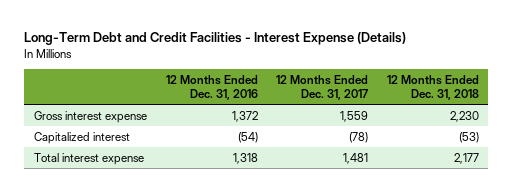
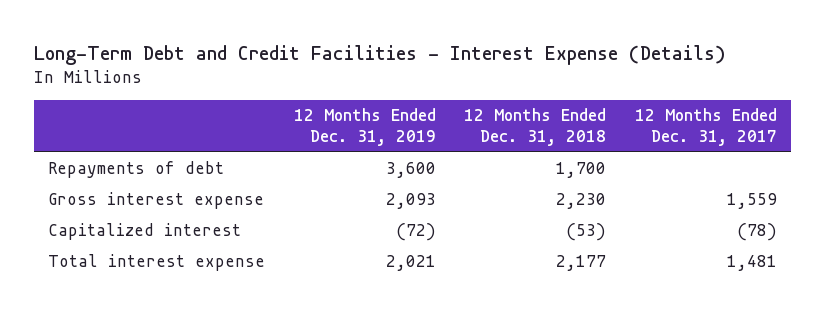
- | 12 Months Ended Dec. 31, 2016 | 12 Months Ended Dec. 31, 2017 | 12 Months Ended Dec. 31, 2018
+ | 12 Months Ended Dec. 31, 2019 | 12 Months Ended Dec. 31, 2018 | 12 Months Ended Dec. 31, 2017
+ Repayments of debt | 3,600 | 1,700 |

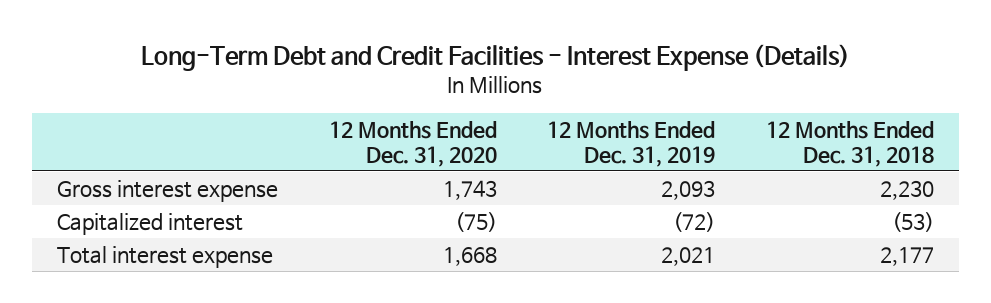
- | 12 Months Ended Dec. 31, 2019 | 12 Months Ended Dec. 31, 2018 | 12 Months Ended Dec. 31, 2017
+ | 12 Months Ended Dec. 31, 2020 | 12 Months Ended Dec. 31, 2019 | 12 Months Ended Dec. 31, 2018
- Repayments of debt | 3,600 | 1,700 |

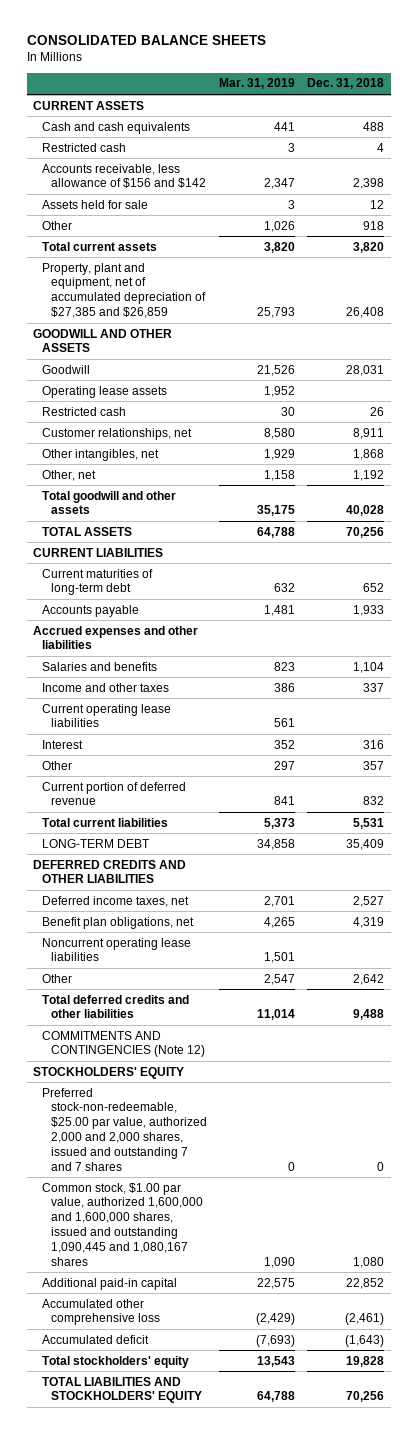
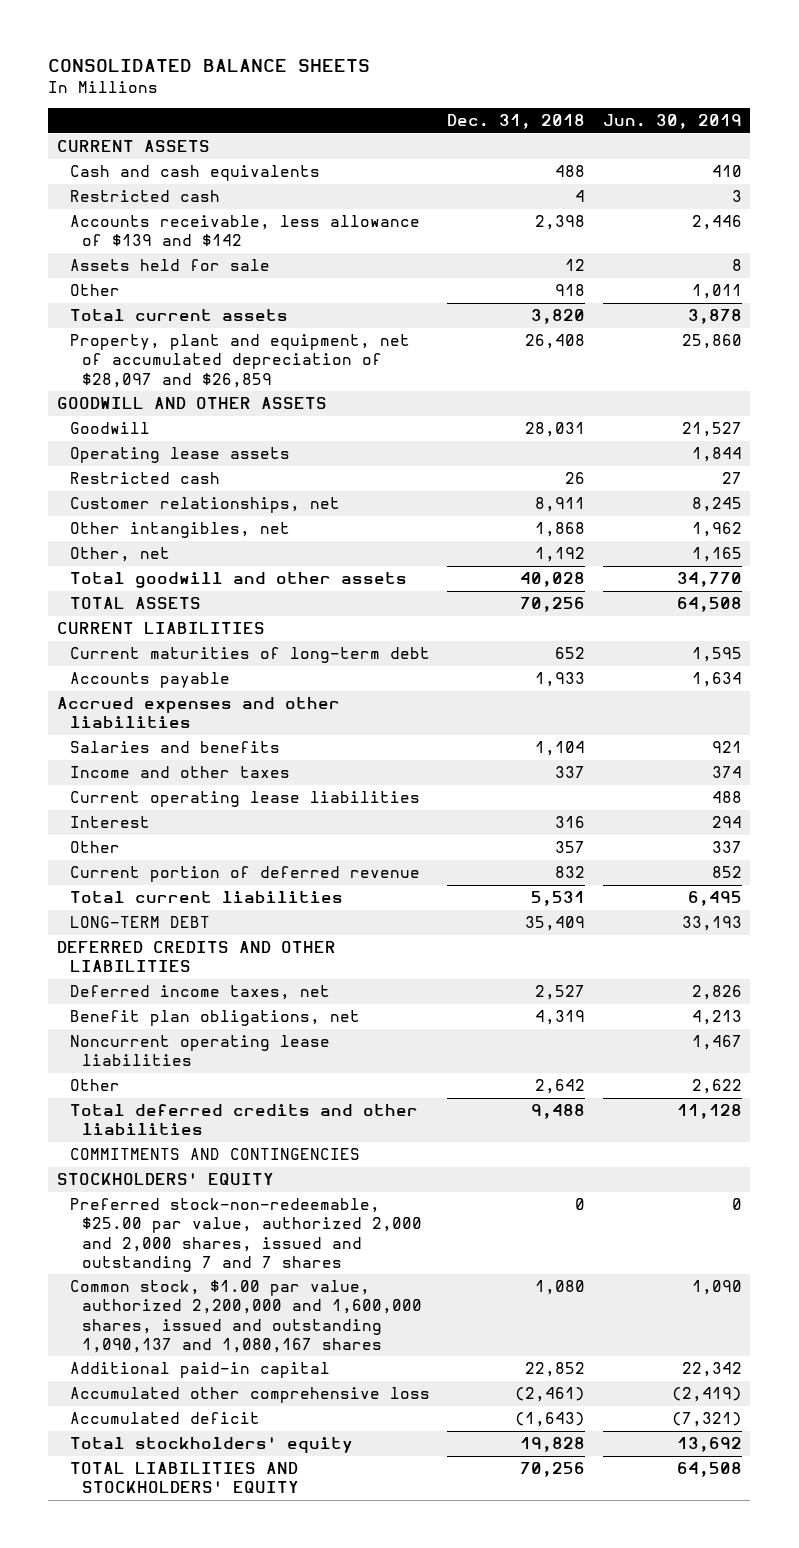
- | Mar. 31, 2019 | Dec. 31, 2018
+ | Dec. 31, 2018 | Jun. 30, 2019
- Accounts receivable, less allowance of $156 and $142 | 2,347 | 2,398
+ Accounts receivable, less allowance of $139 and $142 | 2,398 | 2,446
- Property, plant and equipment, net of accumulated depreciation of $27,385 and $26,859 | 25,793 | 26,408
+ Property, plant and equipment, net of accumulated depreciation of $28,097 and $26,859 | 26,408 | 25,860
- COMMITMENTS AND CONTINGENCIES (Note 12)
+ COMMITMENTS AND CONTINGENCIES
- Common stock, $1.00 par value, authorized 1,600,000 and 1,600,000 shares, issued and outstanding 1,090,445 and 1,080,167 shares | 1,090 | 1,080
+ Common stock, $1.00 par value, authorized 2,200,000 and 1,600,000 shares, issued and outstanding 1,090,137 and 1,080,167 shares | 1,080 | 1,090

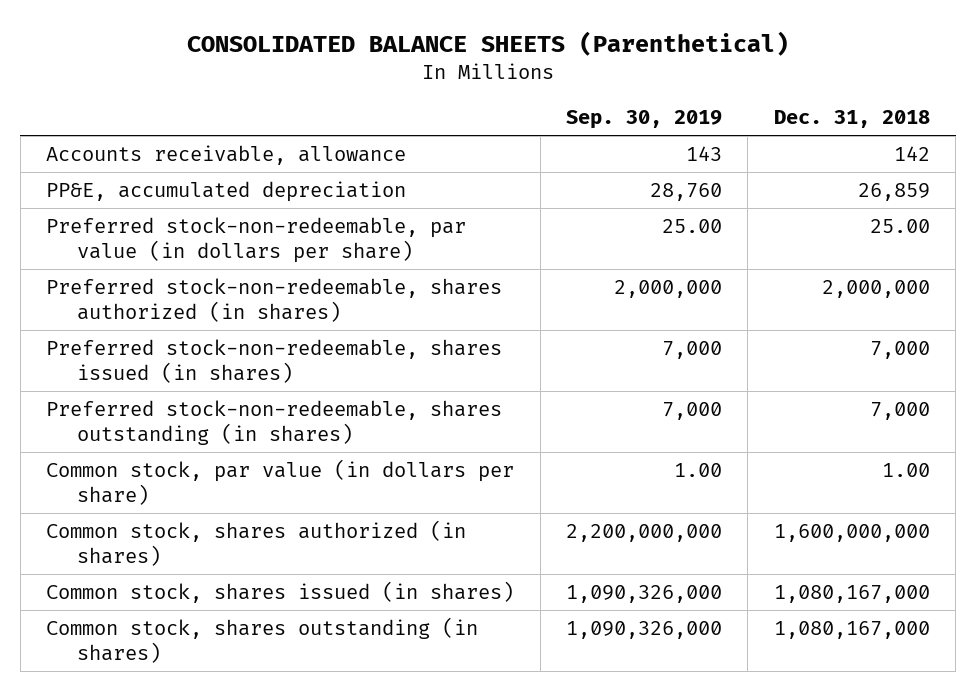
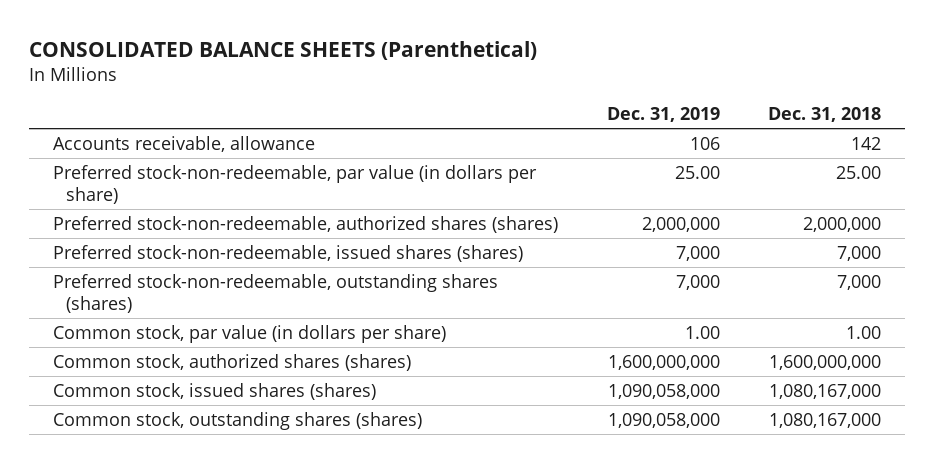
- | Sep. 30, 2019 | Dec. 31, 2018
+ | Dec. 31, 2019 | Dec. 31, 2018
- PP&E, accumulated depreciation | 28,760 | 26,859
- Preferred stock-non-redeemable, shares authorized (in shares) | 2,000,000 | 2,000,000
- Preferred stock-non-redeemable, shares issued (in shares) | 7,000 | 7,000
- Preferred stock-non-redeemable, shares outstanding (in shares) | 7,000 | 7,000
+ Preferred stock-non-redeemable, authorized shares (shares) | 2,000,000 | 2,000,000
+ Preferred stock-non-redeemable, issued shares (shares) | 7,000 | 7,000
+ Preferred stock-non-redeemable, outstanding shares (shares) | 7,000 | 7,000
- Common stock, shares authorized (in shares) | 2,200,000,000 | 1,600,000,000
- Common stock, shares issued (in shares) | 1,090,326,000 | 1,080,167,000
- Common stock, shares outstanding (in shares) | 1,090,326,000 | 1,080,167,000
+ Common stock, authorized shares (shares) | 1,600,000,000 | 1,600,000,000
+ Common stock, issued shares (shares) | 1,090,058,000 | 1,080,167,000
+ Common stock, outstanding shares (shares) | 1,090,058,000 | 1,080,167,000

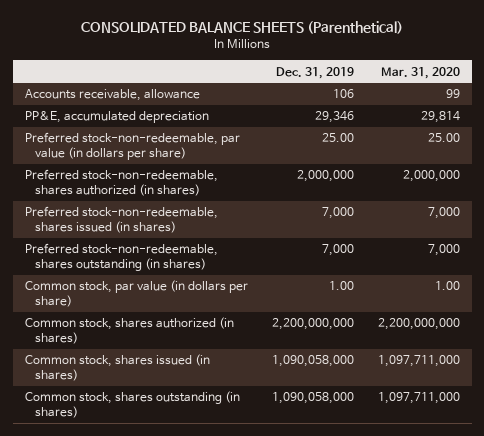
- | Dec. 31, 2019 | Dec. 31, 2018
+ | Dec. 31, 2019 | Mar. 31, 2020
+ PP&E, accumulated depreciation | 29,346 | 29,814
- Preferred stock-non-redeemable, authorized shares (shares) | 2,000,000 | 2,000,000
- Preferred stock-non-redeemable, issued shares (shares) | 7,000 | 7,000
- Preferred stock-non-redeemable, outstanding shares (shares) | 7,000 | 7,000
+ Preferred stock-non-redeemable, shares authorized (in shares) | 2,000,000 | 2,000,000
+ Preferred stock-non-redeemable, shares issued (in shares) | 7,000 | 7,000
+ Preferred stock-non-redeemable, shares outstanding (in shares) | 7,000 | 7,000
- Common stock, authorized shares (shares) | 1,600,000,000 | 1,600,000,000
- Common stock, issued shares (shares) | 1,090,058,000 | 1,080,167,000
- Common stock, outstanding shares (shares) | 1,090,058,000 | 1,080,167,000
+ Common stock, shares authorized (in shares) | 2,200,000,000 | 2,200,000,000
+ Common stock, shares issued (in shares) | 1,090,058,000 | 1,097,711,000
+ Common stock, shares outstanding (in shares) | 1,090,058,000 | 1,097,711,000

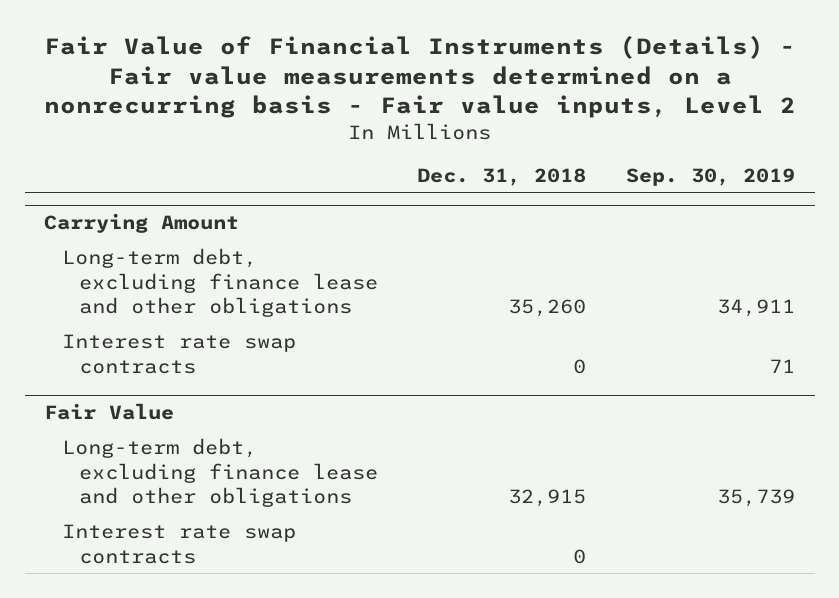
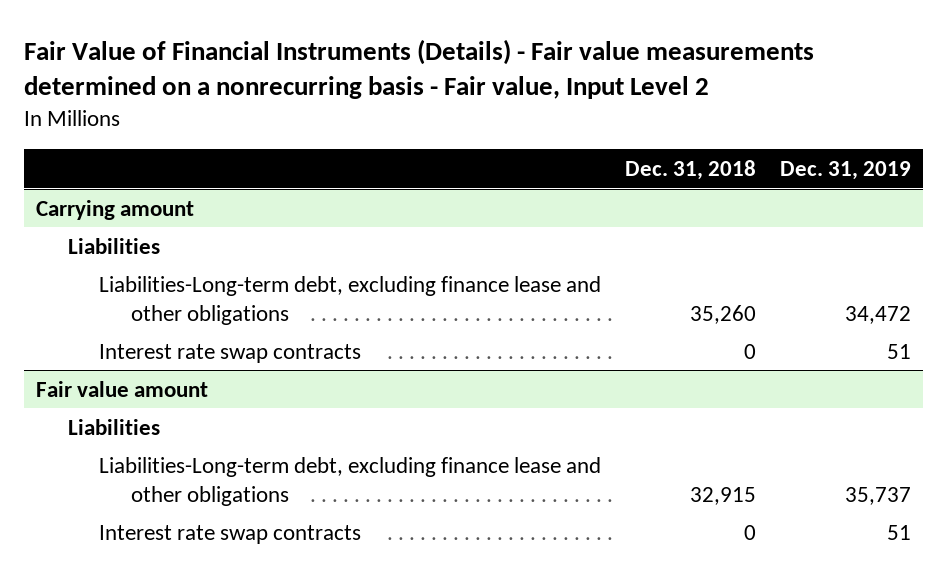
- Fair Value of Financial Instruments (Details) - Fair value measurements determined on a nonrecurring basis - Fair value inputs, Level 2
+ Fair Value of Financial Instruments (Details) - Fair value measurements determined on a nonrecurring basis - Fair value, Input Level 2
- | Dec. 31, 2018 | Sep. 30, 2019
+ | Dec. 31, 2018 | Dec. 31, 2019
- Carrying Amount
- Long-term debt, excluding finance lease and other obligations | 35,260 | 34,911
+ Carrying amount
+ Liabilities
+ Liabilities-Long-term debt, excluding finance lease and other obligations | 35,260 | 34,472
- Fair Value
- Long-term debt, excluding finance lease and other obligations | 32,915 | 35,739
+ Fair value amount
+ Liabilities
+ Liabilities-Long-term debt, excluding finance lease and other obligations | 32,915 | 35,737

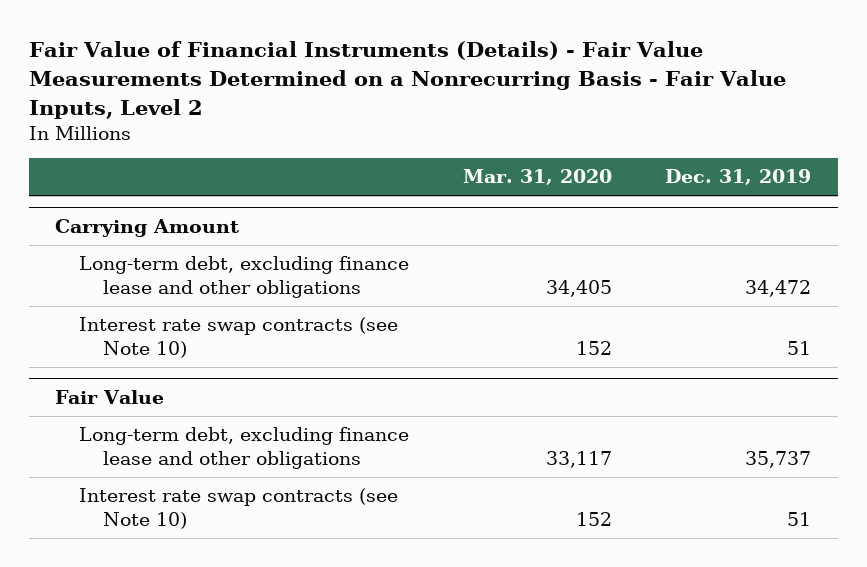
- Fair Value of Financial Instruments (Details) - Fair value measurements determined on a nonrecurring basis - Fair value, Input Level 2
+ Fair Value of Financial Instruments (Details) - Fair Value Measurements Determined on a Nonrecurring Basis - Fair Value Inputs, Level 2
- | Dec. 31, 2018 | Dec. 31, 2019
+ | Mar. 31, 2020 | Dec. 31, 2019
- Carrying amount
- Liabilities
- Liabilities-Long-term debt, excluding finance lease and other obligations | 35,260 | 34,472
- Interest rate swap contracts | 0 | 51
- Fair value amount
- Liabilities
- Liabilities-Long-term debt, excluding finance lease and other obligations | 32,915 | 35,737
- Interest rate swap contracts | 0 | 51
+ Carrying Amount
+ Long-term debt, excluding finance lease and other obligations | 34,405 | 34,472
+ Interest rate swap contracts (see Note 10) | 152 | 51
+ Fair Value
+ Long-term debt, excluding finance lease and other obligations | 33,117 | 35,737
+ Interest rate swap contracts (see Note 10) | 152 | 51

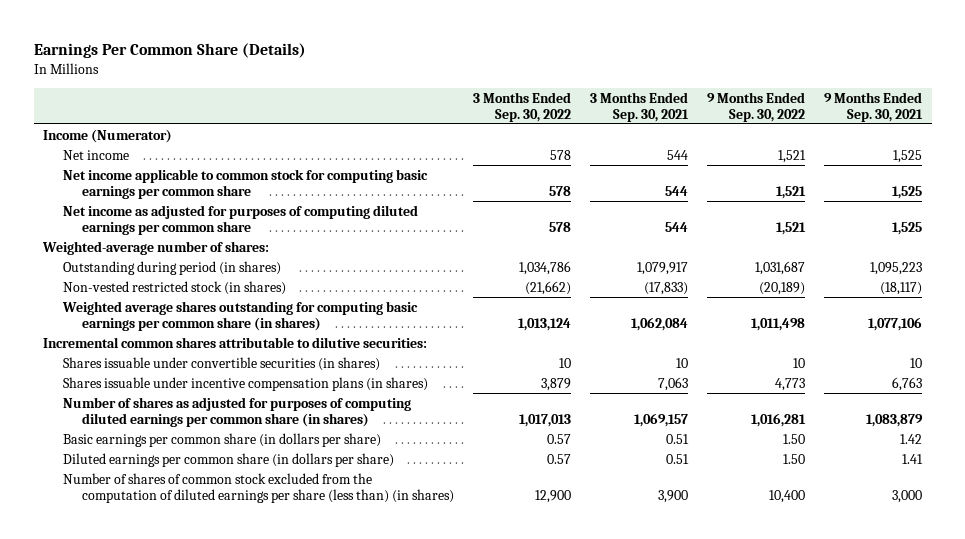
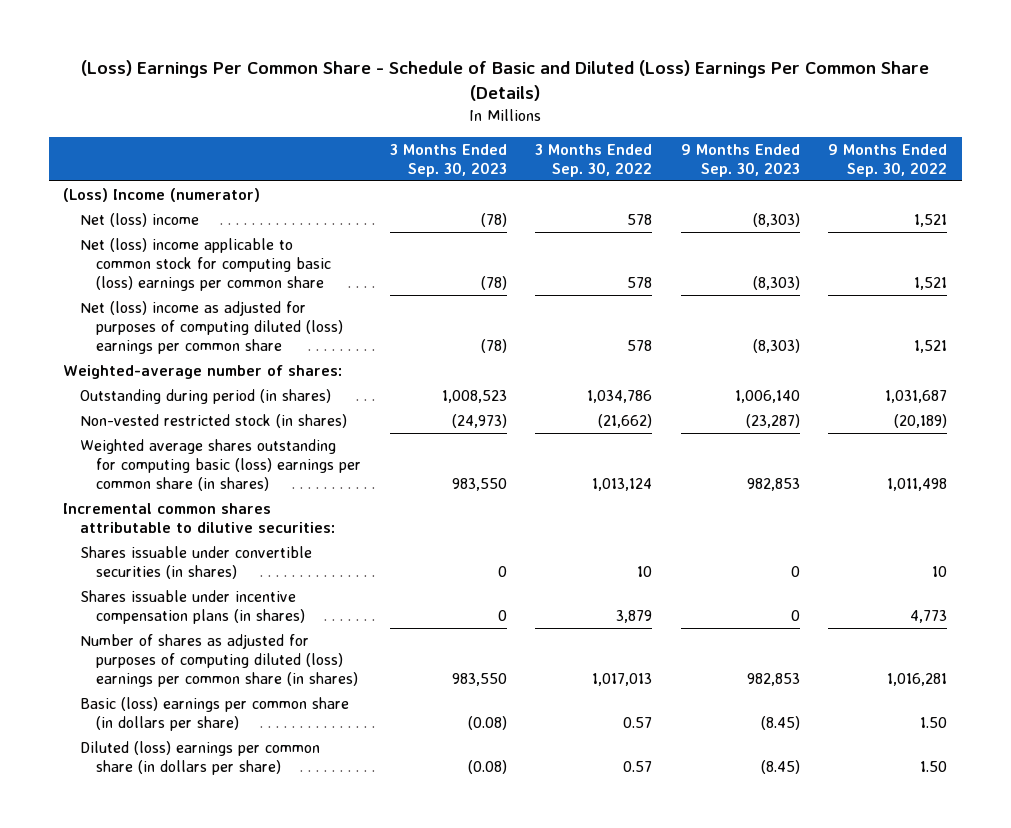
- Earnings Per Common Share (Details)
+ (Loss) Earnings Per Common Share - Schedule of Basic and Diluted (Loss) Earnings Per Common Share (Details)
- | 3 Months Ended Sep. 30, 2022 | 3 Months Ended Sep. 30, 2021 | 9 Months Ended Sep. 30, 2022 | 9 Months Ended Sep. 30, 2021
+ | 3 Months Ended Sep. 30, 2023 | 3 Months Ended Sep. 30, 2022 | 9 Months Ended Sep. 30, 2023 | 9 Months Ended Sep. 30, 2022
- Income (Numerator)
- Net income | 578 | 544 | 1,521 | 1,525
- Net income applicable to common stock for computing basic earnings per common share | 578 | 544 | 1,521 | 1,525
- Net income as adjusted for purposes of computing diluted earnings per common share | 578 | 544 | 1,521 | 1,525
+ (Loss) Income (numerator)
+ Net (loss) income | (78) | 578 | (8,303) | 1,521
+ Net (loss) income applicable to common stock for computing basic (loss) earnings per common share | (78) | 578 | (8,303) | 1,521
+ Net (loss) income as adjusted for purposes of computing diluted (loss) earnings per common share | (78) | 578 | (8,303) | 1,521
- Weighted average shares outstanding for computing basic earnings per common share (in shares) | 1,013,124 | 1,062,084 | 1,011,498 | 1,077,106
+ Weighted average shares outstanding for computing basic (loss) earnings per common share (in shares) | 983,550 | 1,013,124 | 982,853 | 1,011,498
- Number of shares as adjusted for purposes of computing diluted earnings per common share (in shares) | 1,017,013 | 1,069,157 | 1,016,281 | 1,083,879
- Basic earnings per common share (in dollars per share) | 0.57 | 0.51 | 1.50 | 1.42
- Diluted earnings per common share (in dollars per share) | 0.57 | 0.51 | 1.50 | 1.41
- Number of shares of common stock excluded from the computation of diluted earnings per share (less than) (in shares) | 12,900 | 3,900 | 10,400 | 3,000
+ Number of shares as adjusted for purposes of computing diluted (loss) earnings per common share (in shares) | 983,550 | 1,017,013 | 982,853 | 1,016,281
+ Basic (loss) earnings per common share (in dollars per share) | (0.08) | 0.57 | (8.45) | 1.50
+ Diluted (loss) earnings per common share (in dollars per share) | (0.08) | 0.57 | (8.45) | 1.50

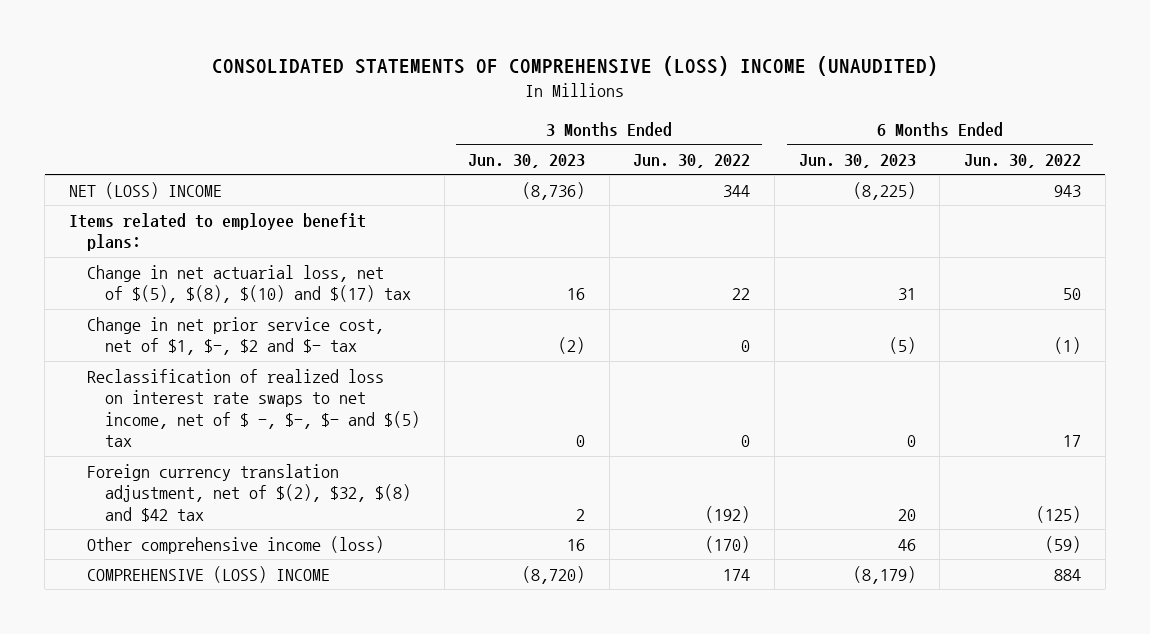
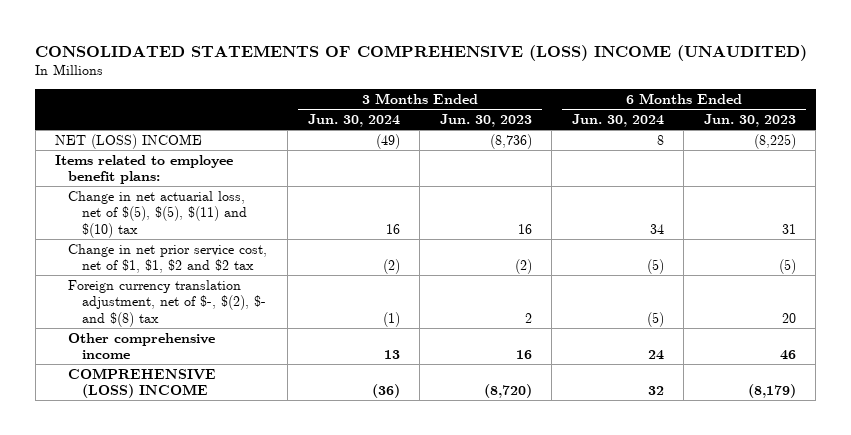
- | 3 Months Ended Jun. 30, 2023 | 3 Months Ended Jun. 30, 2022 | 6 Months Ended Jun. 30, 2023 | 6 Months Ended Jun. 30, 2022
+ | 3 Months Ended Jun. 30, 2024 | 3 Months Ended Jun. 30, 2023 | 6 Months Ended Jun. 30, 2024 | 6 Months Ended Jun. 30, 2023
- Change in net actuarial loss, net of $(5), $(8), $(10) and $(17) tax | 16 | 22 | 31 | 50
- Change in net prior service cost, net of $1, $-, $2 and $- tax | (2) | 0 | (5) | (1)
- Reclassification of realized loss on interest rate swaps to net income, net of $ -, $-, $- and $(5) tax | 0 | 0 | 0 | 17
- Foreign currency translation adjustment, net of $(2), $32, $(8) and $42 tax | 2 | (192) | 20 | (125)
- Other comprehensive income (loss) | 16 | (170) | 46 | (59)
+ Change in net actuarial loss, net of $(5), $(5), $(11) and $(10) tax | 16 | 16 | 34 | 31
+ Change in net prior service cost, net of $1, $1, $2 and $2 tax | (2) | (2) | (5) | (5)
+ Foreign currency translation adjustment, net of $-, $(2), $- and $(8) tax | (1) | 2 | (5) | 20
+ Other comprehensive income | 13 | 16 | 24 | 46

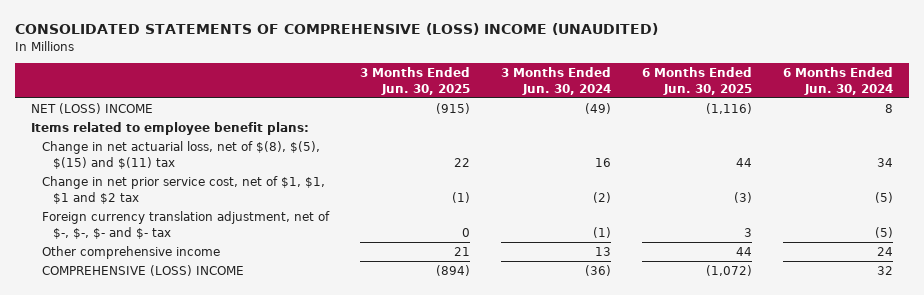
- | 3 Months Ended Jun. 30, 2024 | 3 Months Ended Jun. 30, 2023 | 6 Months Ended Jun. 30, 2024 | 6 Months Ended Jun. 30, 2023
+ | 3 Months Ended Jun. 30, 2025 | 3 Months Ended Jun. 30, 2024 | 6 Months Ended Jun. 30, 2025 | 6 Months Ended Jun. 30, 2024
- Change in net actuarial loss, net of $(5), $(5), $(11) and $(10) tax | 16 | 16 | 34 | 31
- Change in net prior service cost, net of $1, $1, $2 and $2 tax | (2) | (2) | (5) | (5)
- Foreign currency translation adjustment, net of $-, $(2), $- and $(8) tax | (1) | 2 | (5) | 20
+ Change in net actuarial loss, net of $(8), $(5), $(15) and $(11) tax | 22 | 16 | 44 | 34
+ Change in net prior service cost, net of $1, $1, $1 and $2 tax | (1) | (2) | (3) | (5)
+ Foreign currency translation adjustment, net of $-, $-, $- and $- tax | 0 | (1) | 3 | (5)

